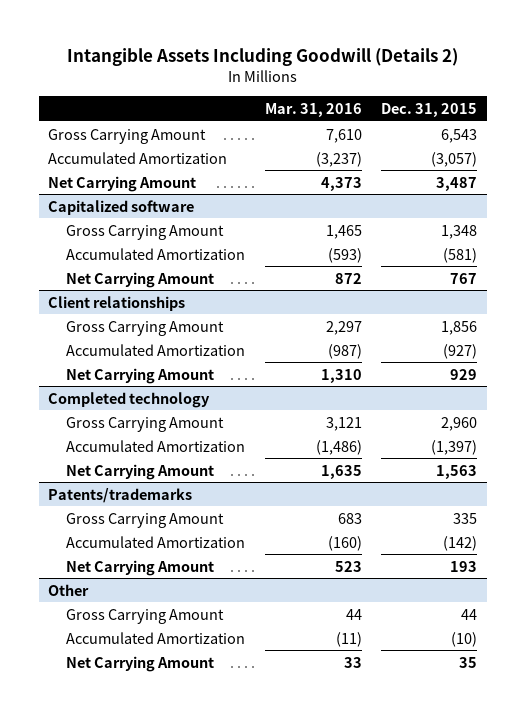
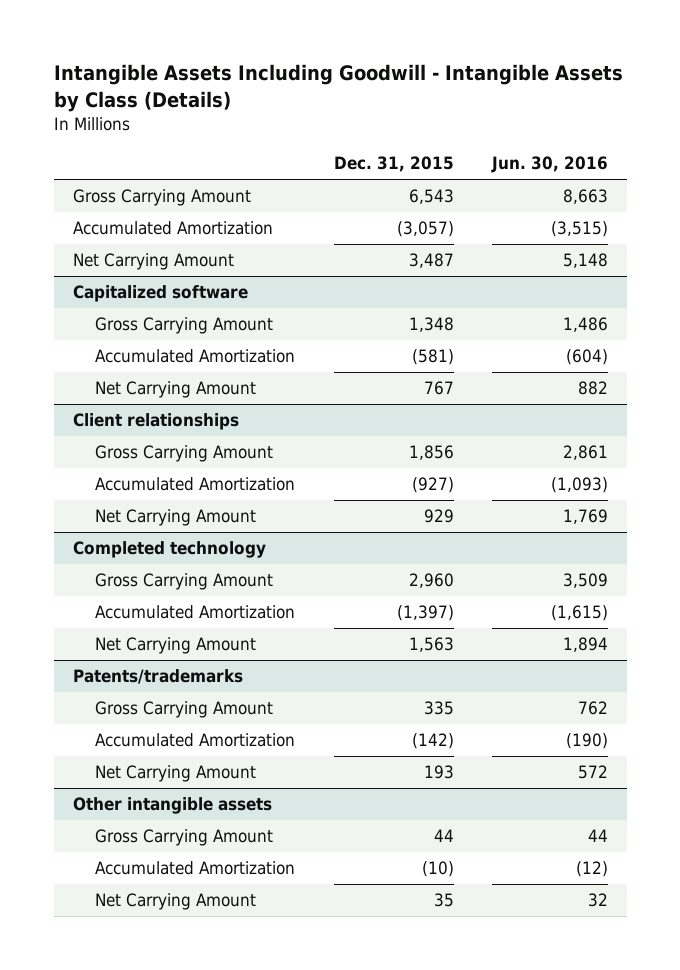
- Intangible Assets Including Goodwill (Details 2)
+ Intangible Assets Including Goodwill - Intangible Assets by Class (Details)
- | Mar. 31, 2016 | Dec. 31, 2015
+ | Dec. 31, 2015 | Jun. 30, 2016
- Other
+ Other intangible assets

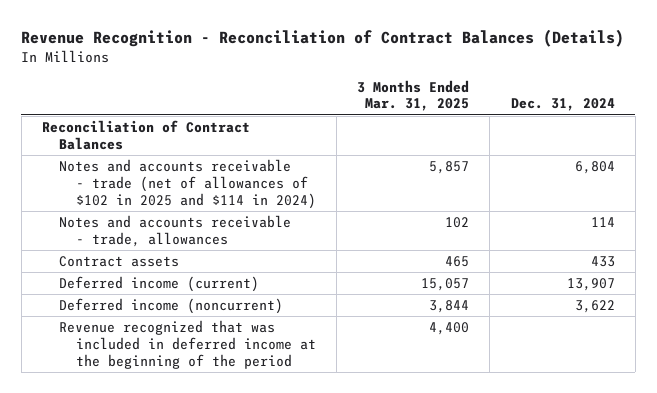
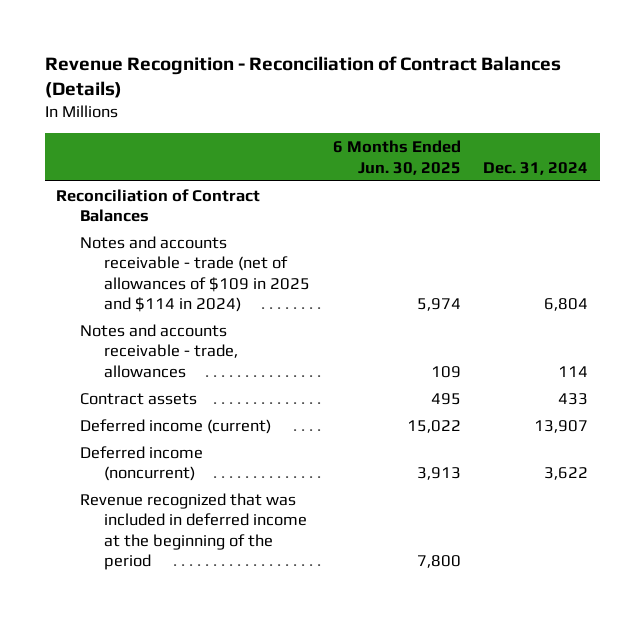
- | 3 Months Ended Mar. 31, 2025 | Dec. 31, 2024
+ | 6 Months Ended Jun. 30, 2025 | Dec. 31, 2024
- Notes and accounts receivable - trade (net of allowances of $102 in 2025 and $114 in 2024) | 5,857 | 6,804
+ Notes and accounts receivable - trade (net of allowances of $109 in 2025 and $114 in 2024) | 5,974 | 6,804

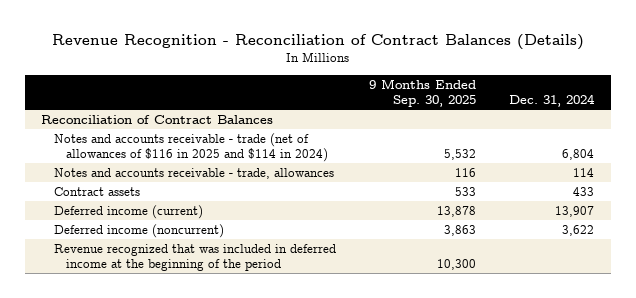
- | 6 Months Ended Jun. 30, 2025 | Dec. 31, 2024
+ | 9 Months Ended Sep. 30, 2025 | Dec. 31, 2024
- Notes and accounts receivable - trade (net of allowances of $109 in 2025 and $114 in 2024) | 5,974 | 6,804
+ Notes and accounts receivable - trade (net of allowances of $116 in 2025 and $114 in 2024) | 5,532 | 6,804

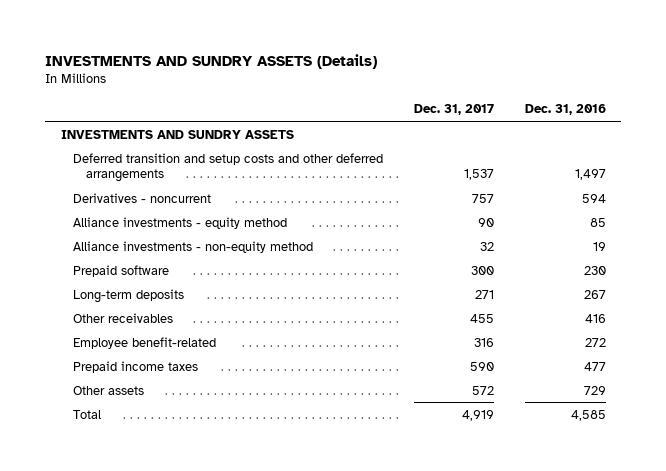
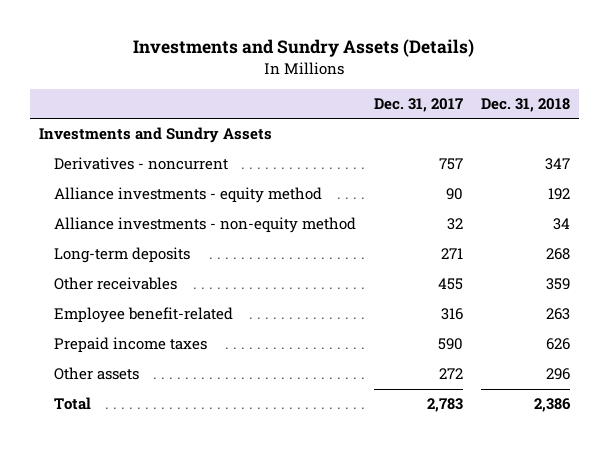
- INVESTMENTS AND SUNDRY ASSETS (Details)
+ Investments and Sundry Assets (Details)
- | Dec. 31, 2017 | Dec. 31, 2016
+ | Dec. 31, 2017 | Dec. 31, 2018
- INVESTMENTS AND SUNDRY ASSETS
- Deferred transition and setup costs and other deferred arrangements | 1,537 | 1,497
+ Investments and Sundry Assets
- Prepaid software | 300 | 230
- Other assets | 572 | 729
- Total | 4,919 | 4,585
+ Other assets | 272 | 296
+ Total | 2,783 | 2,386

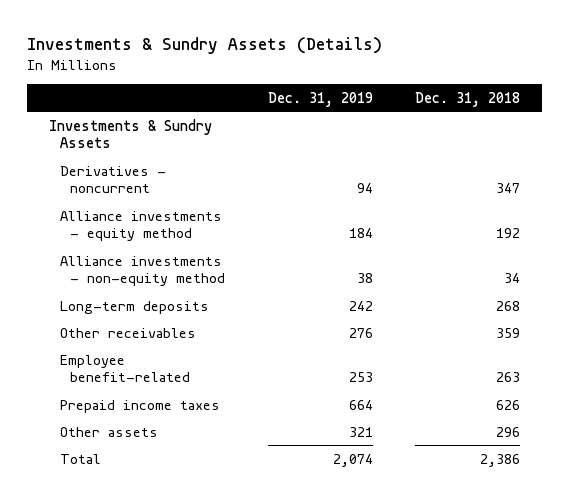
- Investments and Sundry Assets (Details)
+ Investments & Sundry Assets (Details)
- | Dec. 31, 2017 | Dec. 31, 2018
+ | Dec. 31, 2019 | Dec. 31, 2018
- Investments and Sundry Assets
+ Investments & Sundry Assets

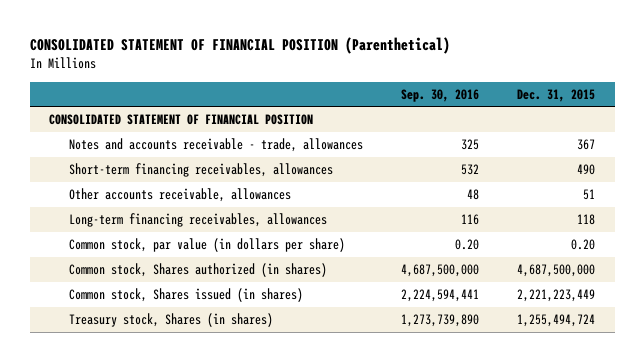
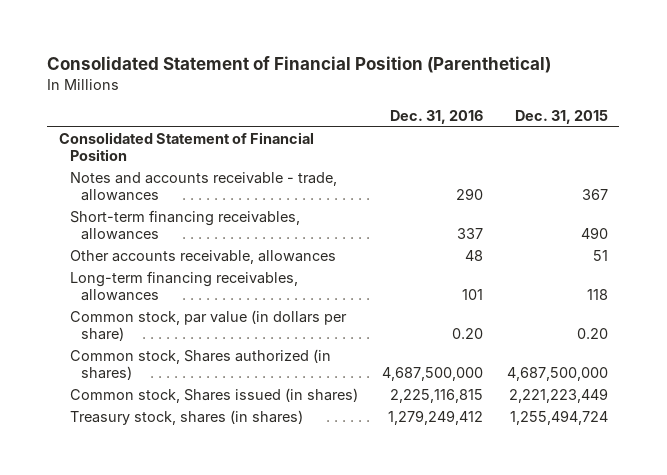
- CONSOLIDATED STATEMENT OF FINANCIAL POSITION (Parenthetical)
+ Consolidated Statement of Financial Position (Parenthetical)
- | Sep. 30, 2016 | Dec. 31, 2015
+ | Dec. 31, 2016 | Dec. 31, 2015
- CONSOLIDATED STATEMENT OF FINANCIAL POSITION
+ Consolidated Statement of Financial Position
- Treasury stock, Shares (in shares) | 1,273,739,890 | 1,255,494,724
+ Treasury stock, shares (in shares) | 1,279,249,412 | 1,255,494,724

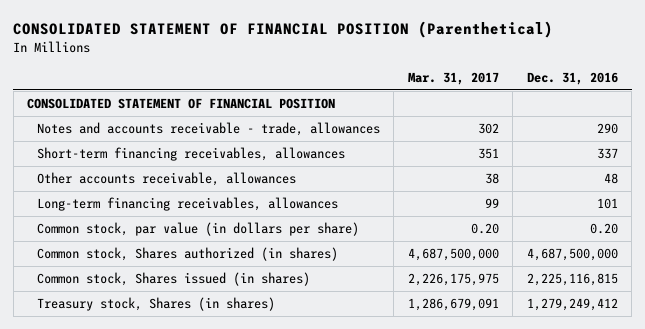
- Consolidated Statement of Financial Position (Parenthetical)
+ CONSOLIDATED STATEMENT OF FINANCIAL POSITION (Parenthetical)
- | Dec. 31, 2016 | Dec. 31, 2015
+ | Mar. 31, 2017 | Dec. 31, 2016
- Consolidated Statement of Financial Position
+ CONSOLIDATED STATEMENT OF FINANCIAL POSITION
- Treasury stock, shares (in shares) | 1,279,249,412 | 1,255,494,724
+ Treasury stock, Shares (in shares) | 1,286,679,091 | 1,279,249,412

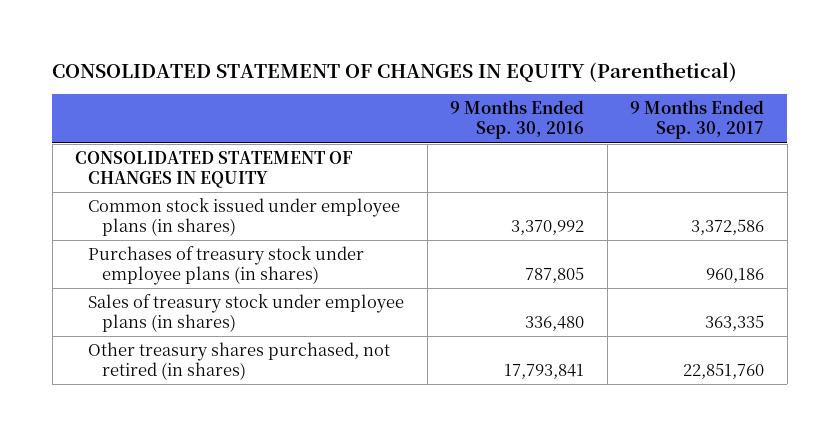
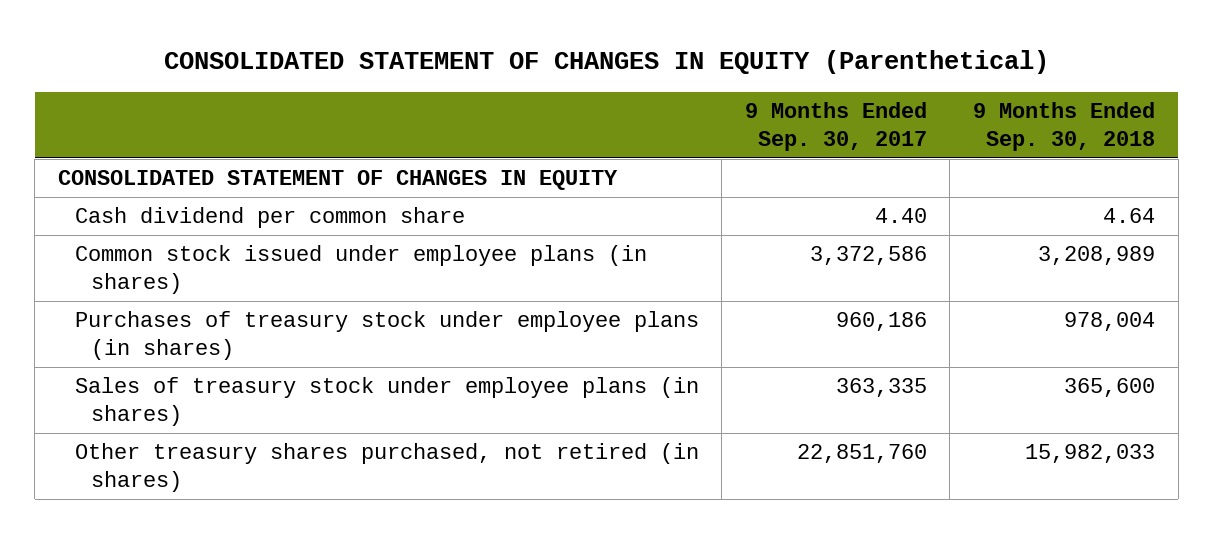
- | 9 Months Ended Sep. 30, 2016 | 9 Months Ended Sep. 30, 2017
+ | 9 Months Ended Sep. 30, 2017 | 9 Months Ended Sep. 30, 2018
+ Cash dividend per common share | 4.40 | 4.64

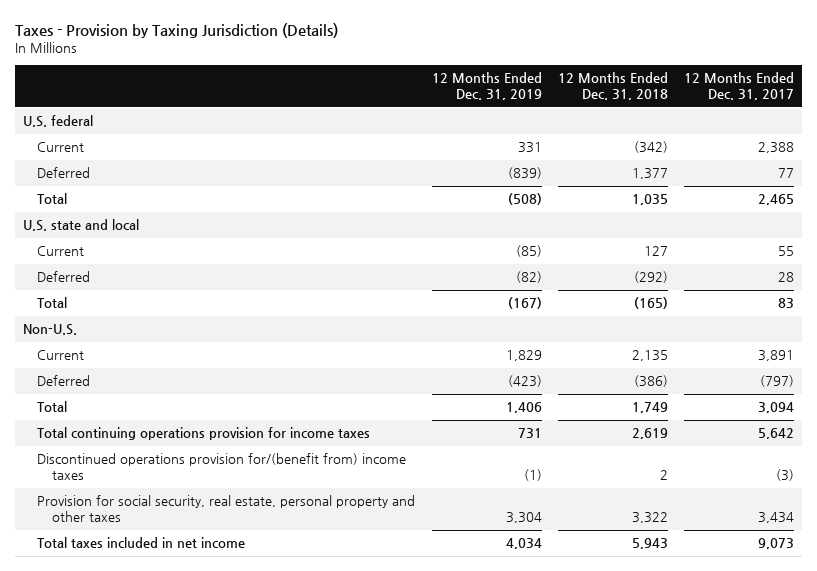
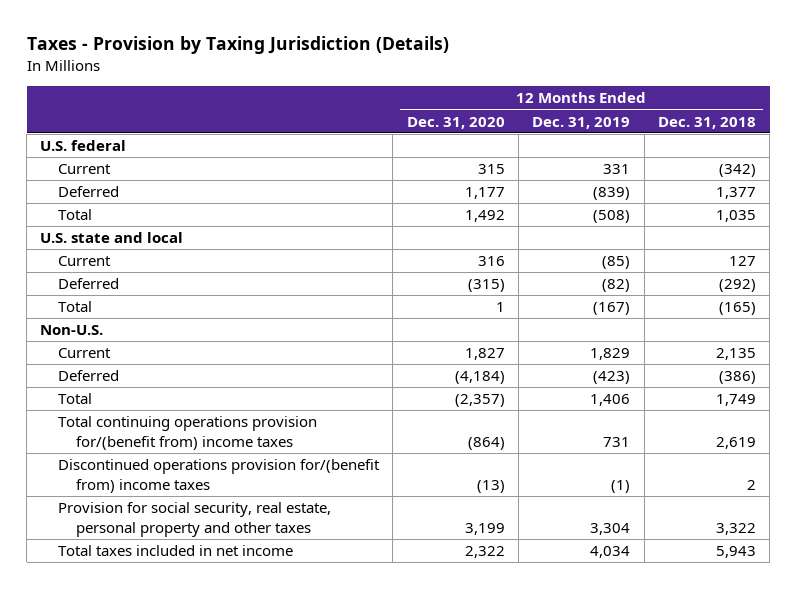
- | 12 Months Ended Dec. 31, 2019 | 12 Months Ended Dec. 31, 2018 | 12 Months Ended Dec. 31, 2017
+ | 12 Months Ended Dec. 31, 2020 | 12 Months Ended Dec. 31, 2019 | 12 Months Ended Dec. 31, 2018
- Total continuing operations provision for income taxes | 731 | 2,619 | 5,642
+ Total continuing operations provision for/(benefit from) income taxes | (864) | 731 | 2,619

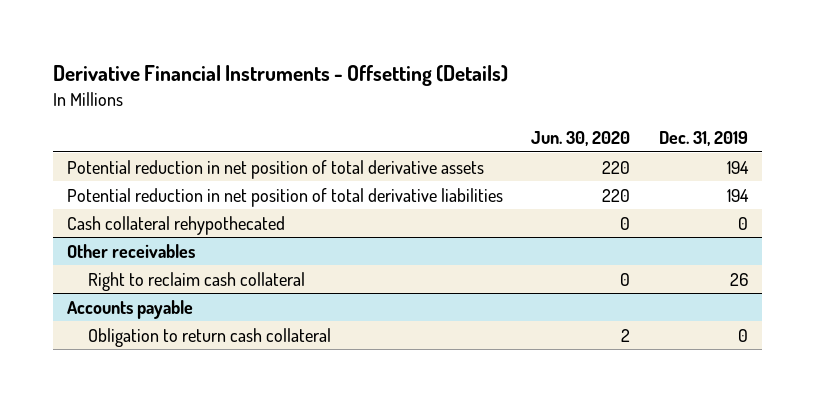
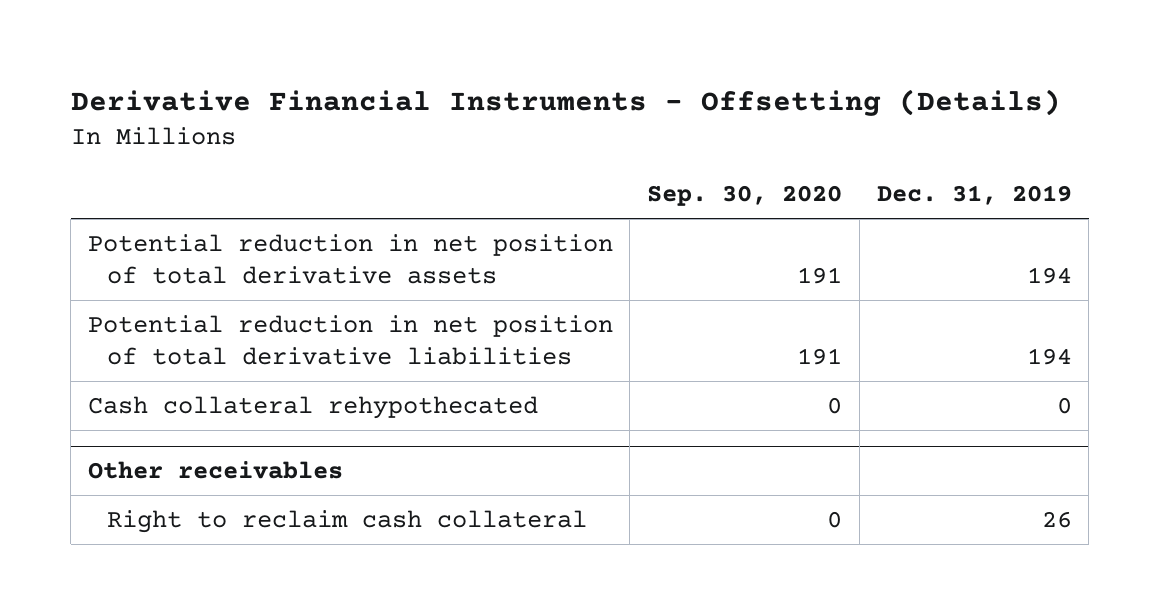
- | Jun. 30, 2020 | Dec. 31, 2019
+ | Sep. 30, 2020 | Dec. 31, 2019
- Accounts payable
- Obligation to return cash collateral | 2 | 0

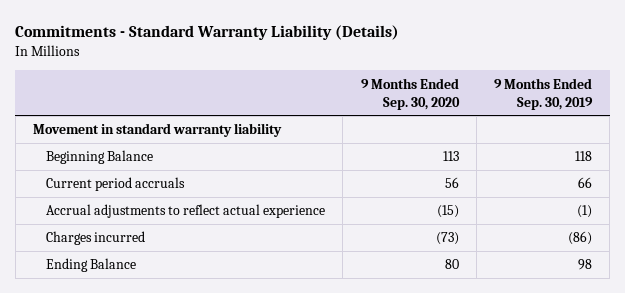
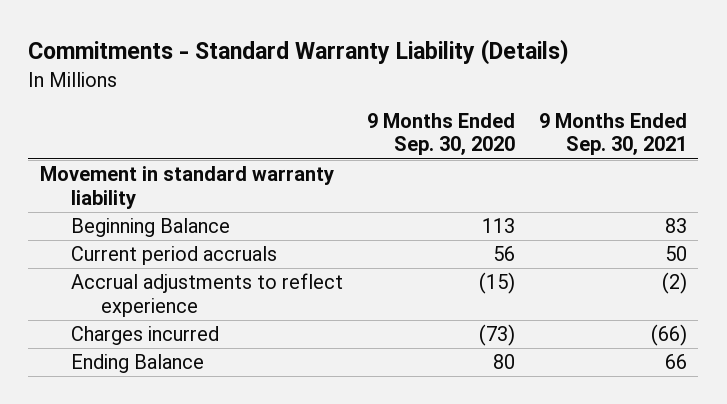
- | 9 Months Ended Sep. 30, 2020 | 9 Months Ended Sep. 30, 2019
+ | 9 Months Ended Sep. 30, 2020 | 9 Months Ended Sep. 30, 2021
- Accrual adjustments to reflect actual experience | (15) | (1)
+ Accrual adjustments to reflect experience | (15) | (2)

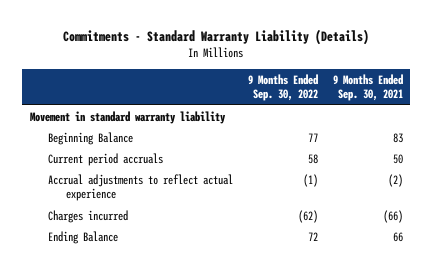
- | 9 Months Ended Sep. 30, 2020 | 9 Months Ended Sep. 30, 2021
+ | 9 Months Ended Sep. 30, 2022 | 9 Months Ended Sep. 30, 2021
- Accrual adjustments to reflect experience | (15) | (2)
+ Accrual adjustments to reflect actual experience | (1) | (2)

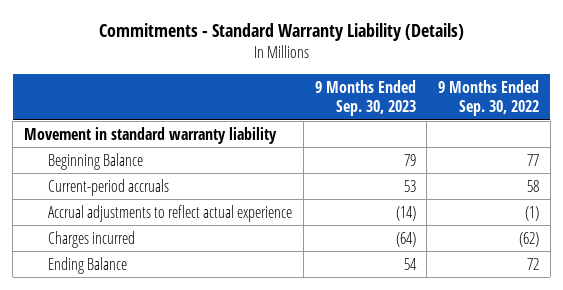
- | 9 Months Ended Sep. 30, 2022 | 9 Months Ended Sep. 30, 2021
+ | 9 Months Ended Sep. 30, 2023 | 9 Months Ended Sep. 30, 2022
- Current period accruals | 58 | 50
+ Current-period accruals | 53 | 58

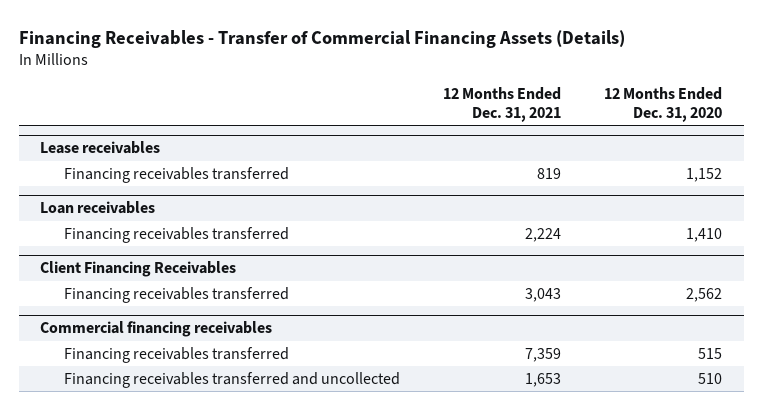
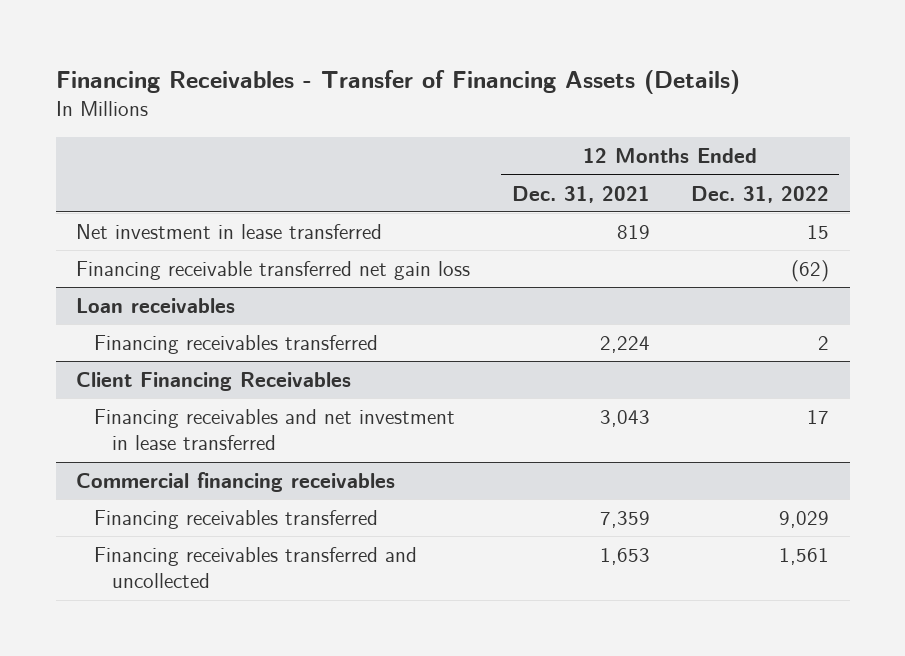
- Financing Receivables - Transfer of Commercial Financing Assets (Details)
+ Financing Receivables - Transfer of Financing Assets (Details)
- | 12 Months Ended Dec. 31, 2021 | 12 Months Ended Dec. 31, 2020
+ | 12 Months Ended Dec. 31, 2021 | 12 Months Ended Dec. 31, 2022
- Lease receivables
- Financing receivables transferred | 819 | 1,152
+ Net investment in lease transferred | 819 | 15
+ Financing receivable transferred net gain loss | | (62)
@ Client Financing Receivables
- Financing receivables transferred | 3,043 | 2,562
+ Financing receivables and net investment in lease transferred | 3,043 | 17

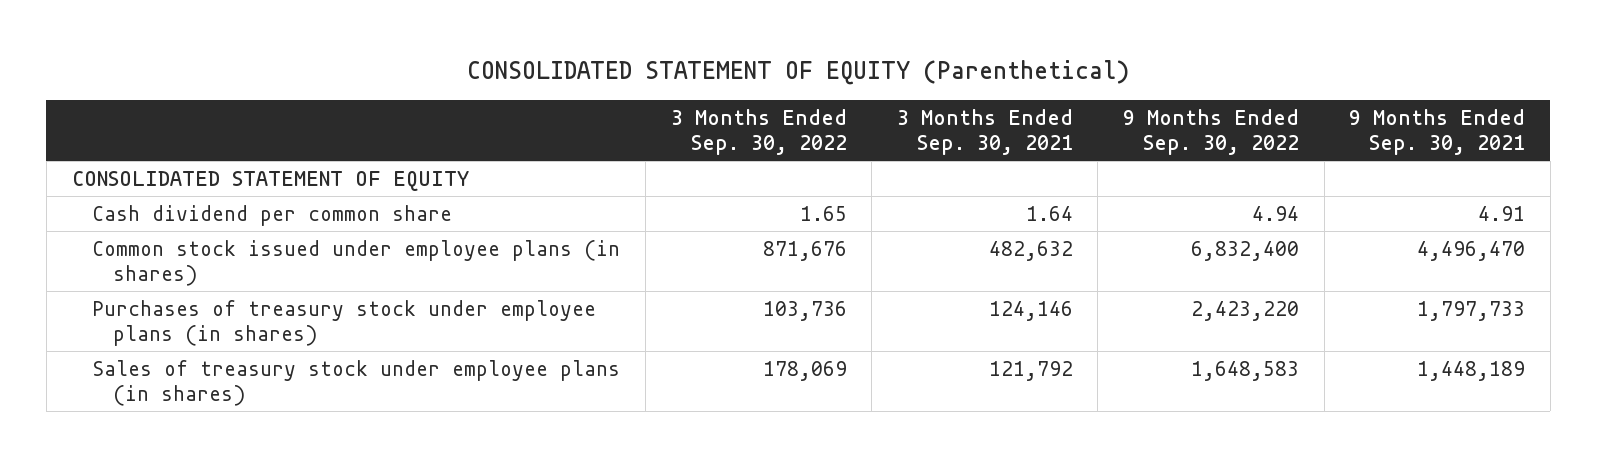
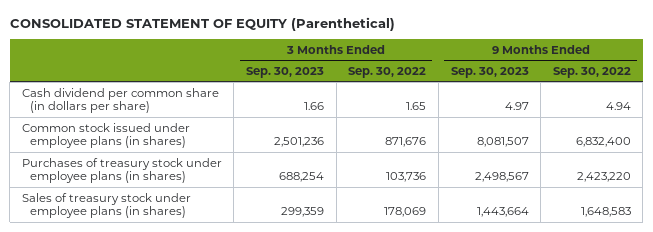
- | 3 Months Ended Sep. 30, 2022 | 3 Months Ended Sep. 30, 2021 | 9 Months Ended Sep. 30, 2022 | 9 Months Ended Sep. 30, 2021
+ | 3 Months Ended Sep. 30, 2023 | 3 Months Ended Sep. 30, 2022 | 9 Months Ended Sep. 30, 2023 | 9 Months Ended Sep. 30, 2022
- CONSOLIDATED STATEMENT OF EQUITY
- Cash dividend per common share | 1.65 | 1.64 | 4.94 | 4.91
+ Cash dividend per common share (in dollars per share) | 1.66 | 1.65 | 4.97 | 4.94

